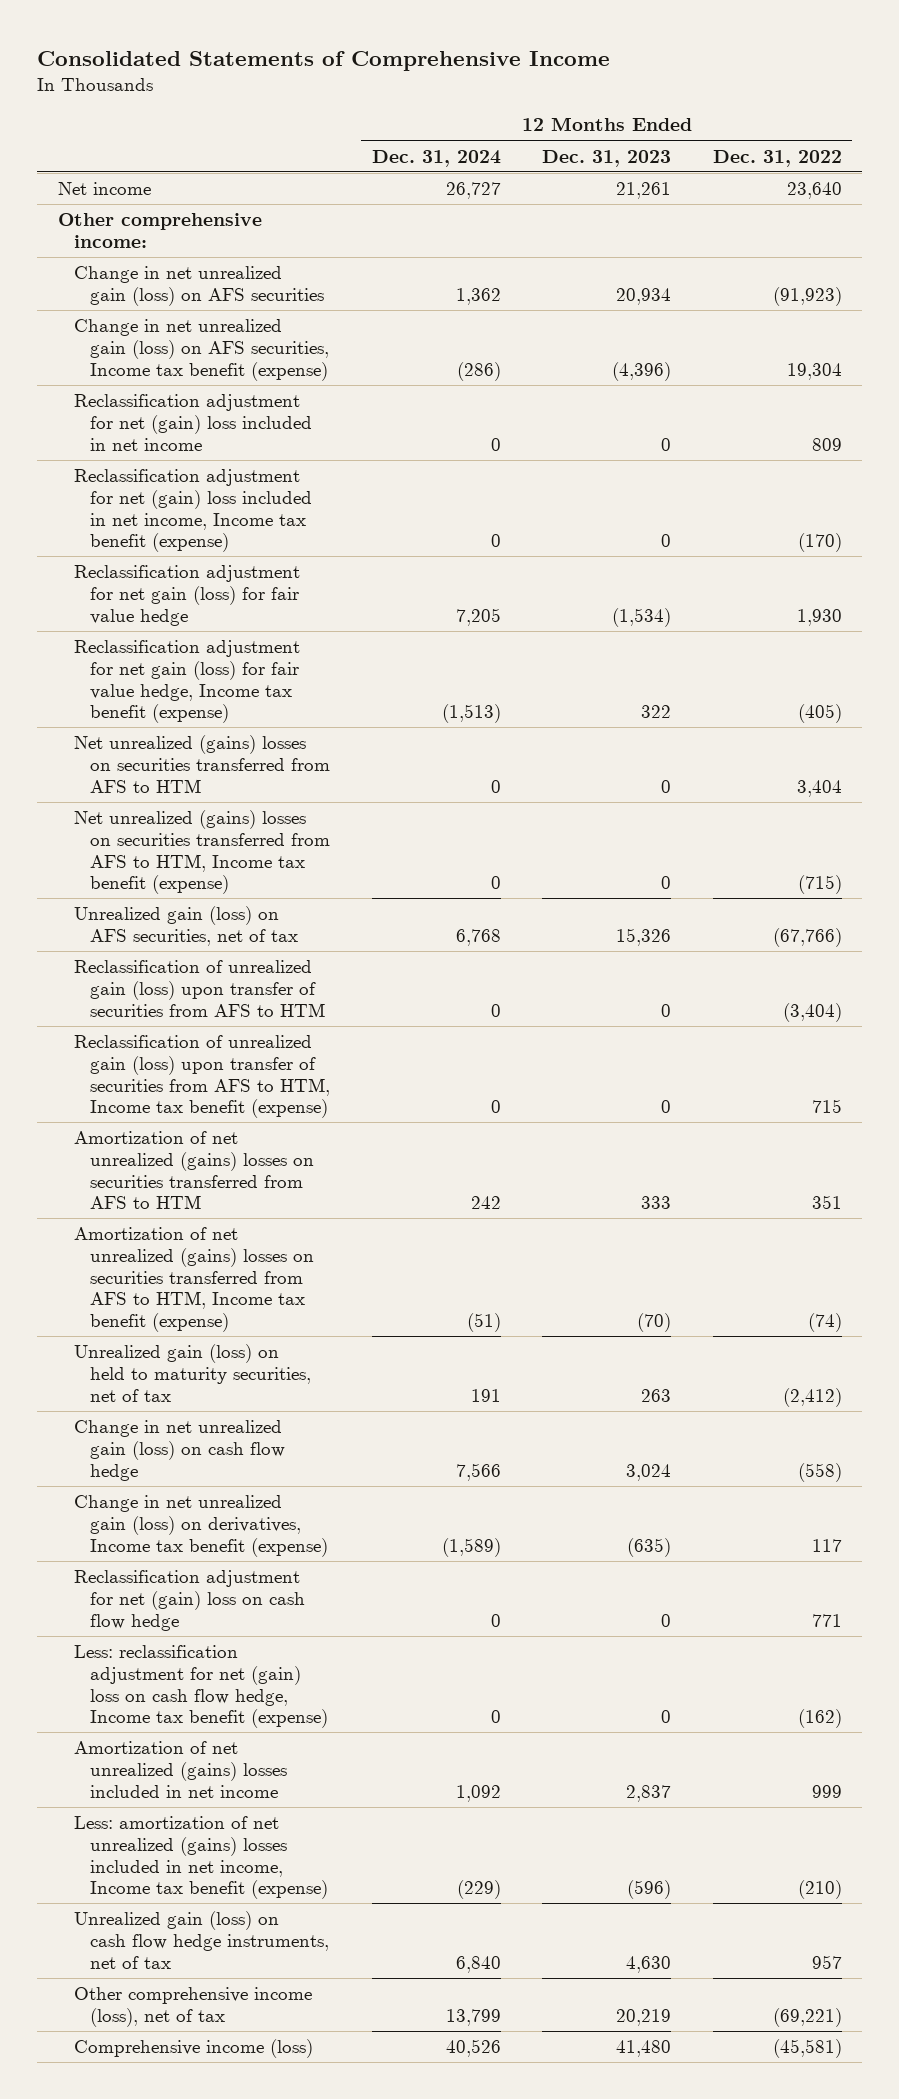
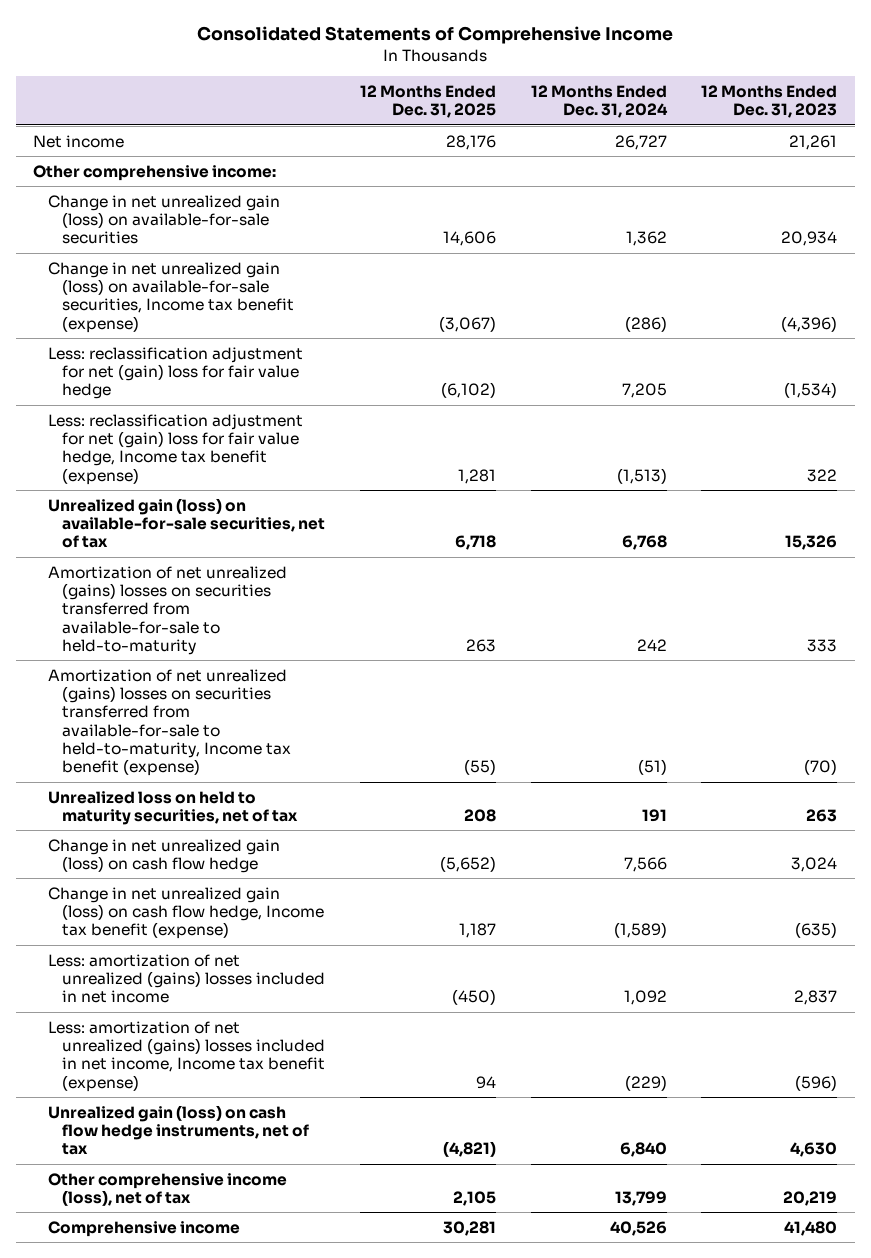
- | 12 Months Ended Dec. 31, 2024 | 12 Months Ended Dec. 31, 2023 | 12 Months Ended Dec. 31, 2022
+ | 12 Months Ended Dec. 31, 2025 | 12 Months Ended Dec. 31, 2024 | 12 Months Ended Dec. 31, 2023
- Change in net unrealized gain (loss) on AFS securities | 1,362 | 20,934 | (91,923)
- Change in net unrealized gain (loss) on AFS securities, Income tax benefit (expense) | (286) | (4,396) | 19,304
- Reclassification adjustment for net (gain) loss included in net income | 0 | 0 | 809
- Reclassification adjustment for net (gain) loss included in net income, Income tax benefit (expense) | 0 | 0 | (170)
- Reclassification adjustment for net gain (loss) for fair value hedge | 7,205 | (1,534) | 1,930
- Reclassification adjustment for net gain (loss) for fair value hedge, Income tax benefit (expense) | (1,513) | 322 | (405)
- Net unrealized (gains) losses on securities transferred from AFS to HTM | 0 | 0 | 3,404
- Net unrealized (gains) losses on securities transferred from AFS to HTM, Income tax benefit (expense) | 0 | 0 | (715)
- Unrealized gain (loss) on AFS securities, net of tax | 6,768 | 15,326 | (67,766)
- Reclassification of unrealized gain (loss) upon transfer of securities from AFS to HTM | 0 | 0 | (3,404)
- Reclassification of unrealized gain (loss) upon transfer of securities from AFS to HTM, Income tax benefit (expense) | 0 | 0 | 715
- Amortization of net unrealized (gains) losses on securities transferred from AFS to HTM | 242 | 333 | 351
- Amortization of net unrealized (gains) losses on securities transferred from AFS to HTM, Income tax benefit (expense) | (51) | (70) | (74)
- Unrealized gain (loss) on held to maturity securities, net of tax | 191 | 263 | (2,412)
+ Change in net unrealized gain (loss) on available-for-sale securities | 14,606 | 1,362 | 20,934
+ Change in net unrealized gain (loss) on available-for-sale securities, Income tax benefit (expense) | (3,067) | (286) | (4,396)
+ Less: reclassification adjustment for net (gain) loss for fair value hedge | (6,102) | 7,205 | (1,534)
+ Less: reclassification adjustment for net (gain) loss for fair value hedge, Income tax benefit (expense) | 1,281 | (1,513) | 322
+ Unrealized gain (loss) on available-for-sale securities, net of tax | 6,718 | 6,768 | 15,326
+ Amortization of net unrealized (gains) losses on securities transferred from available-for-sale to held-to-maturity | 263 | 242 | 333
+ Amortization of net unrealized (gains) losses on securities transferred from available-for-sale to held-to-maturity, Income tax benefit (expense) | (55) | (51) | (70)
+ Unrealized loss on held to maturity securities, net of tax | 208 | 191 | 263
- Change in net unrealized gain (loss) on derivatives, Income tax benefit (expense) | (1,589) | (635) | 117
- Reclassification adjustment for net (gain) loss on cash flow hedge | 0 | 0 | 771
- Less: reclassification adjustment for net (gain) loss on cash flow hedge, Income tax benefit (expense) | 0 | 0 | (162)
- Amortization of net unrealized (gains) losses included in net income | 1,092 | 2,837 | 999
+ Change in net unrealized gain (loss) on cash flow hedge, Income tax benefit (expense) | 1,187 | (1,589) | (635)
+ Less: amortization of net unrealized (gains) losses included in net income | (450) | 1,092 | 2,837
- Comprehensive income (loss) | 40,526 | 41,480 | (45,581)
+ Comprehensive income | 30,281 | 40,526 | 41,480

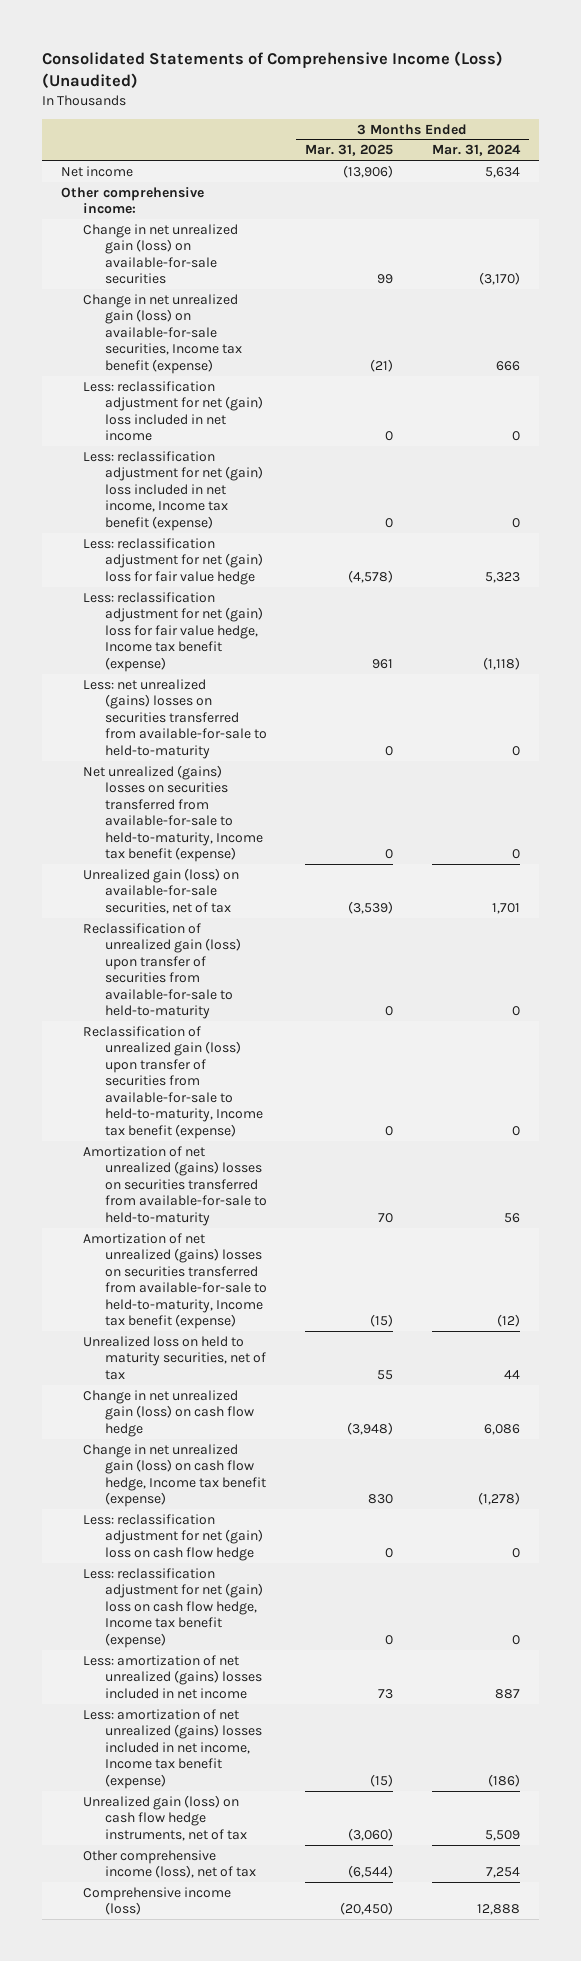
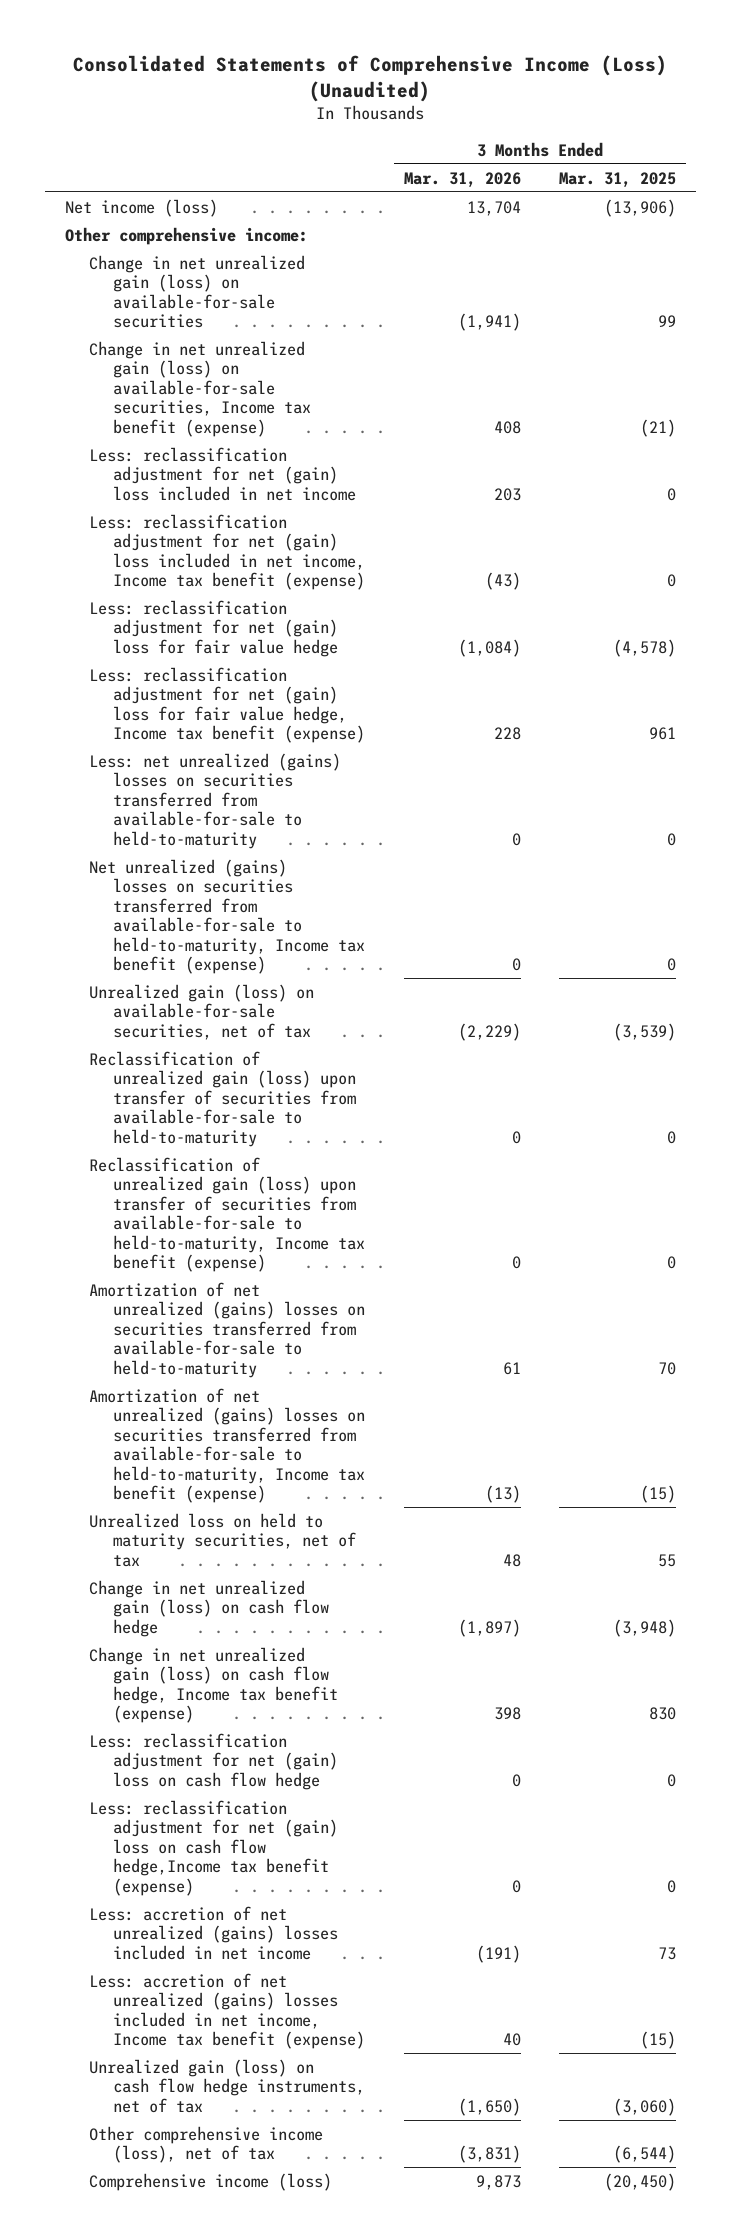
- | 3 Months Ended Mar. 31, 2025 | 3 Months Ended Mar. 31, 2024
+ | 3 Months Ended Mar. 31, 2026 | 3 Months Ended Mar. 31, 2025
- Net income | (13,906) | 5,634
+ Net income (loss) | 13,704 | (13,906)
- Less: reclassification adjustment for net (gain) loss on cash flow hedge, Income tax benefit (expense) | 0 | 0
- Less: amortization of net unrealized (gains) losses included in net income | 73 | 887
- Less: amortization of net unrealized (gains) losses included in net income, Income tax benefit (expense) | (15) | (186)
+ Less: reclassification adjustment for net (gain) loss on cash flow hedge,Income tax benefit (expense) | 0 | 0
+ Less: accretion of net unrealized (gains) losses included in net income | (191) | 73
+ Less: accretion of net unrealized (gains) losses included in net income, Income tax benefit (expense) | 40 | (15)

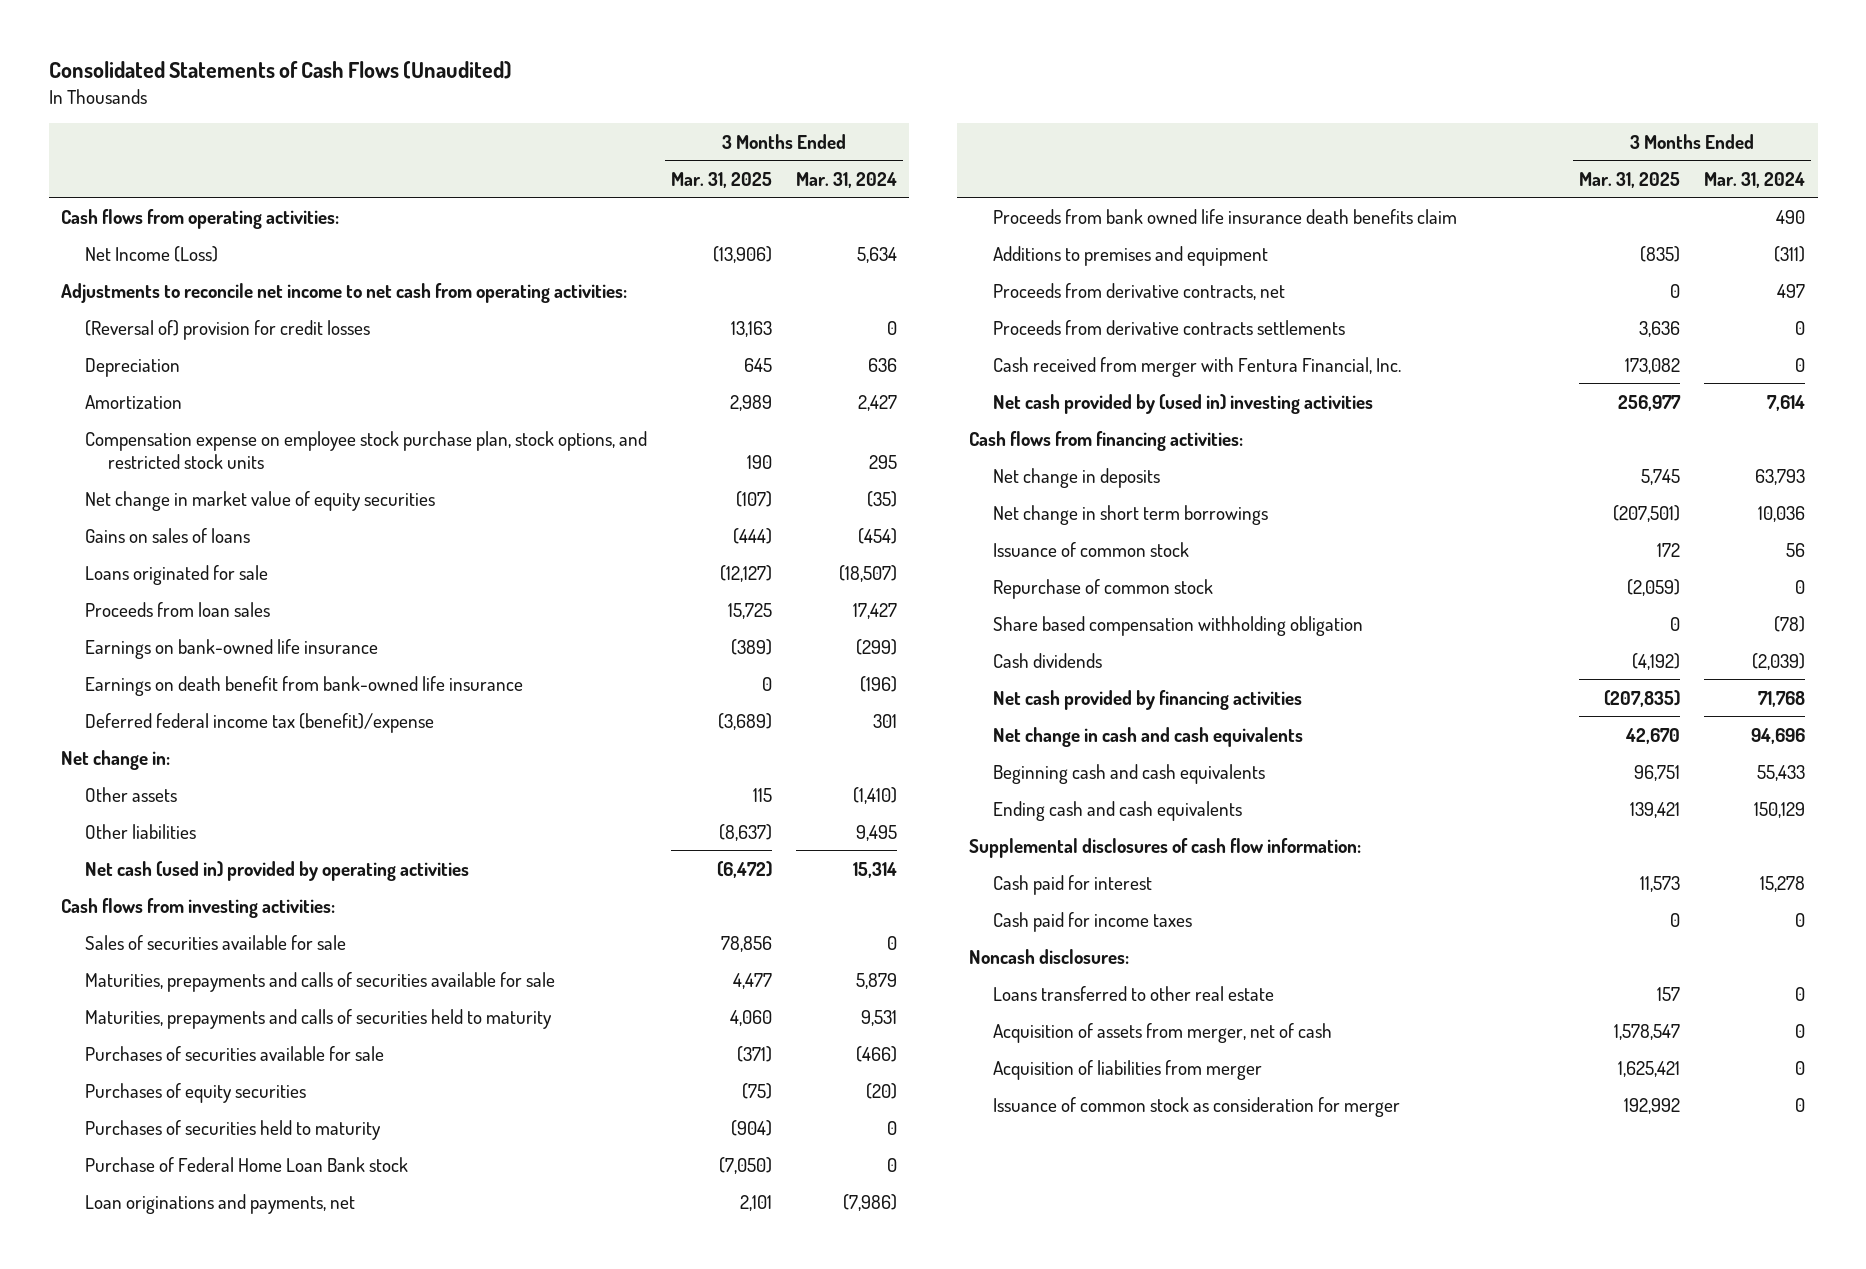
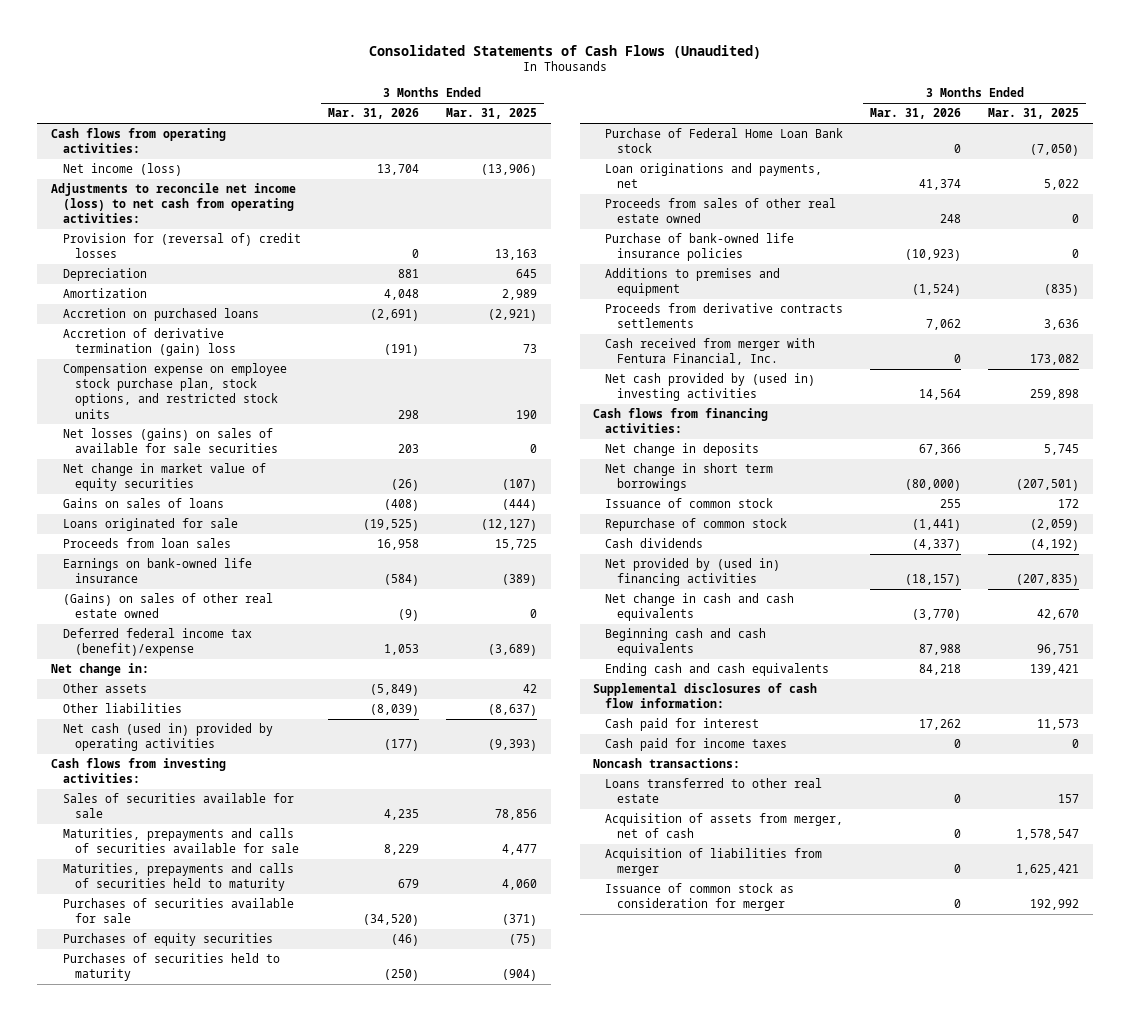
- | 3 Months Ended Mar. 31, 2025 | 3 Months Ended Mar. 31, 2024
+ | 3 Months Ended Mar. 31, 2026 | 3 Months Ended Mar. 31, 2025
- Net Income (Loss) | (13,906) | 5,634
- Adjustments to reconcile net income to net cash from operating activities:
- (Reversal of) provision for credit losses | 13,163 | 0
+ Net income (loss) | 13,704 | (13,906)
+ Adjustments to reconcile net income (loss) to net cash from operating activities:
+ Provision for (reversal of) credit losses | 0 | 13,163
+ Accretion on purchased loans | (2,691) | (2,921)
+ Accretion of derivative termination (gain) loss | (191) | 73
+ Net losses (gains) on sales of available for sale securities | 203 | 0
- Earnings on death benefit from bank-owned life insurance | 0 | (196)
+ (Gains) on sales of other real estate owned | (9) | 0
- Other assets | 115 | (1,410)
+ Other assets | (5,849) | 42
- Net cash (used in) provided by operating activities | (6,472) | 15,314
+ Net cash (used in) provided by operating activities | (177) | (9,393)
- Loan originations and payments, net | 2,101 | (7,986)
- Proceeds from bank owned life insurance death benefits claim | | 490
+ Loan originations and payments, net | 41,374 | 5,022
+ Proceeds from sales of other real estate owned | 248 | 0
+ Purchase of bank-owned life insurance policies | (10,923) | 0
- Proceeds from derivative contracts, net | 0 | 497
- Net cash provided by (used in) investing activities | 256,977 | 7,614
+ Net cash provided by (used in) investing activities | 14,564 | 259,898
- Share based compensation withholding obligation | 0 | (78)
- Net cash provided by financing activities | (207,835) | 71,768
+ Net provided by (used in) financing activities | (18,157) | (207,835)
- Noncash disclosures:
+ Noncash transactions:

